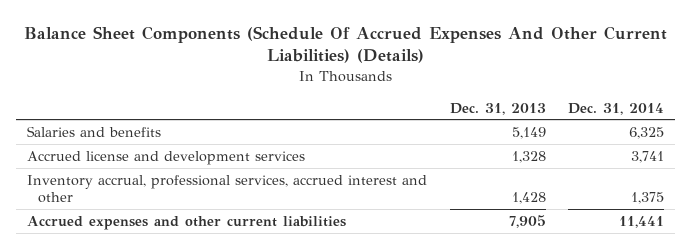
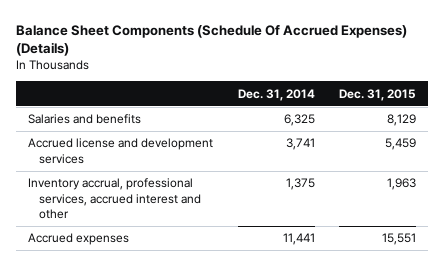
- Balance Sheet Components (Schedule Of Accrued Expenses And Other Current Liabilities) (Details)
+ Balance Sheet Components (Schedule Of Accrued Expenses) (Details)
- | Dec. 31, 2013 | Dec. 31, 2014
+ | Dec. 31, 2014 | Dec. 31, 2015
- Accrued expenses and other current liabilities | 7,905 | 11,441
+ Accrued expenses | 11,441 | 15,551

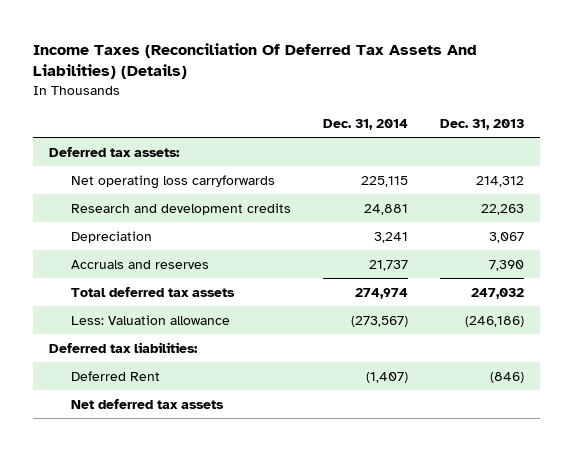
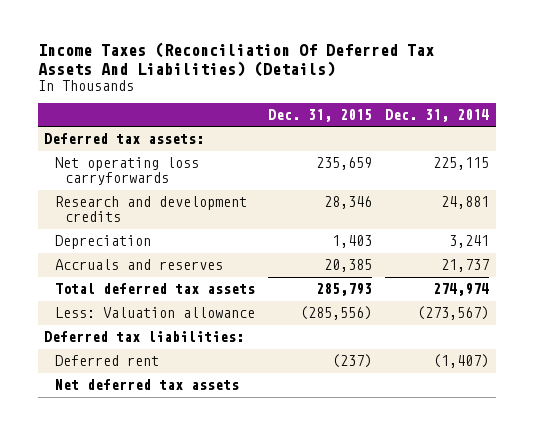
- | Dec. 31, 2014 | Dec. 31, 2013
+ | Dec. 31, 2015 | Dec. 31, 2014
- Deferred Rent | (1,407) | (846)
+ Deferred rent | (237) | (1,407)

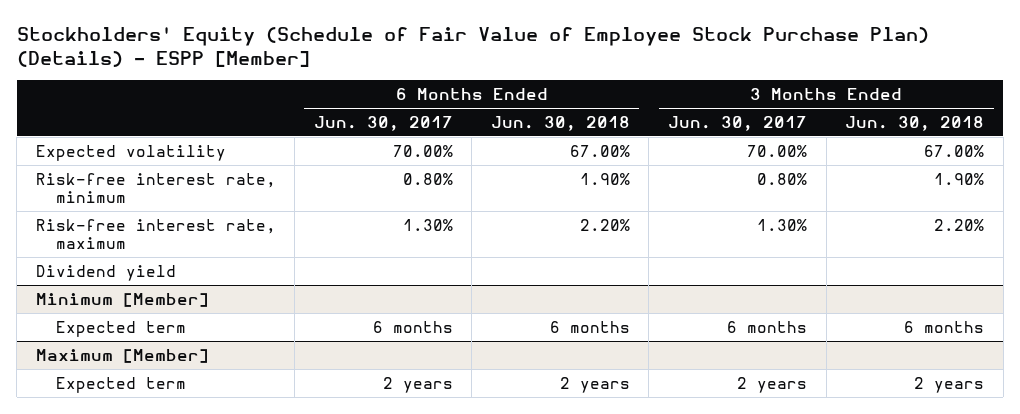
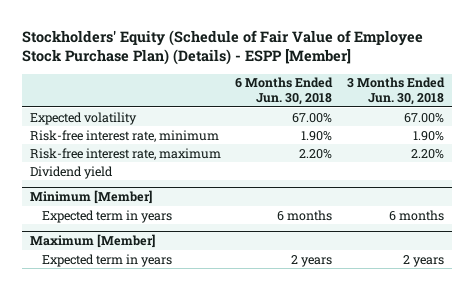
- | 6 Months Ended Jun. 30, 2017 | 6 Months Ended Jun. 30, 2018 | 3 Months Ended Jun. 30, 2017 | 3 Months Ended Jun. 30, 2018
+ | 6 Months Ended Jun. 30, 2018 | 3 Months Ended Jun. 30, 2018
@ Minimum [Member]
- Expected term | 6 months | 6 months | 6 months | 6 months
+ Expected term in years | 6 months | 6 months
@ Maximum [Member]
- Expected term | 2 years | 2 years | 2 years | 2 years
+ Expected term in years | 2 years | 2 years

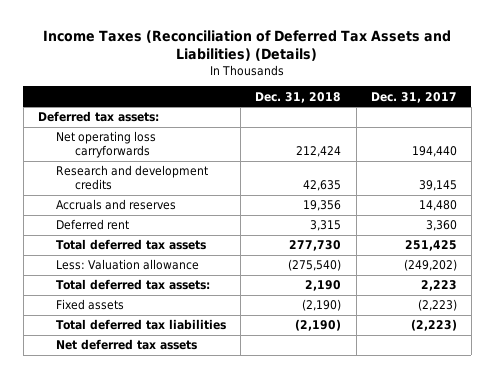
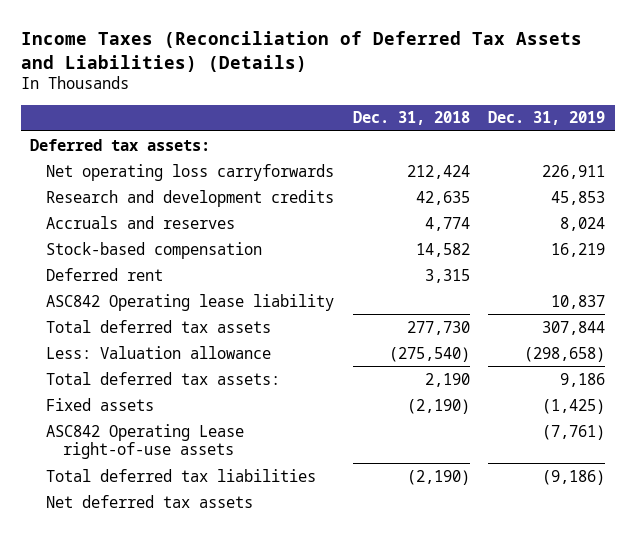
- | Dec. 31, 2018 | Dec. 31, 2017
+ | Dec. 31, 2018 | Dec. 31, 2019
- Accruals and reserves | 19,356 | 14,480
+ Accruals and reserves | 4,774 | 8,024
+ Stock-based compensation | 14,582 | 16,219
+ ASC842 Operating lease liability | | 10,837
+ ASC842 Operating Lease right-of-use assets | | (7,761)

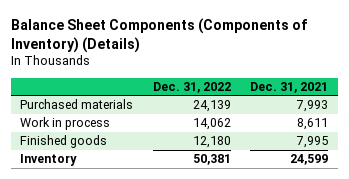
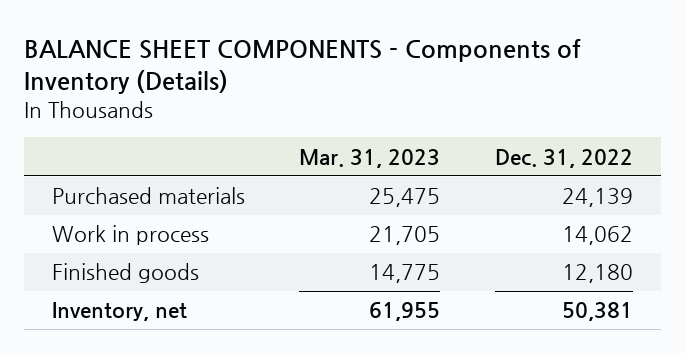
- Balance Sheet Components (Components of Inventory) (Details)
+ BALANCE SHEET COMPONENTS - Components of Inventory (Details)
- | Dec. 31, 2022 | Dec. 31, 2021
+ | Mar. 31, 2023 | Dec. 31, 2022
- Inventory | 50,381 | 24,599
+ Inventory, net | 61,955 | 50,381

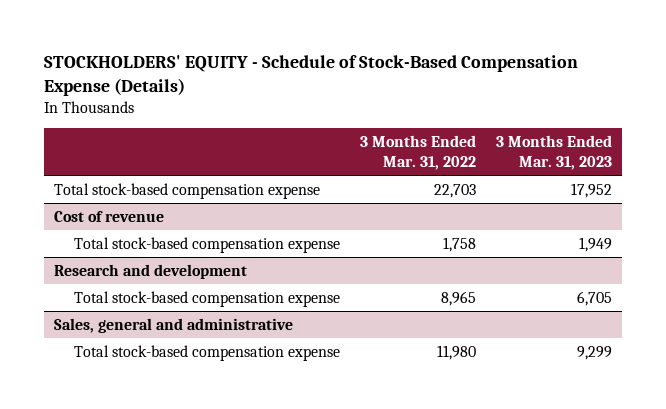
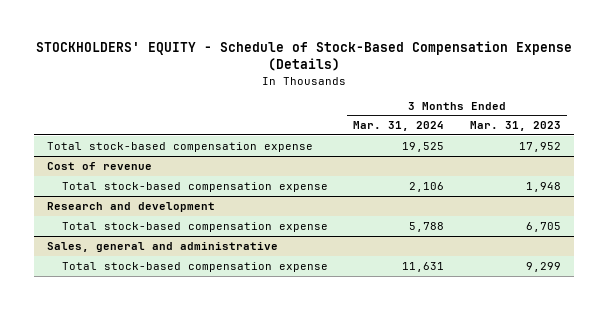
- | 3 Months Ended Mar. 31, 2022 | 3 Months Ended Mar. 31, 2023
+ | 3 Months Ended Mar. 31, 2024 | 3 Months Ended Mar. 31, 2023
@ Cost of revenue
- Total stock-based compensation expense | 1,758 | 1,949
+ Total stock-based compensation expense | 2,106 | 1,948

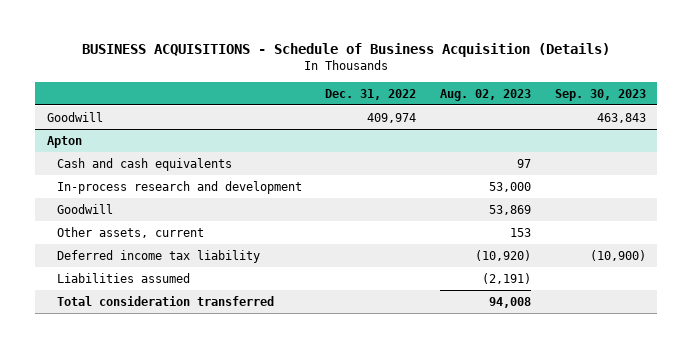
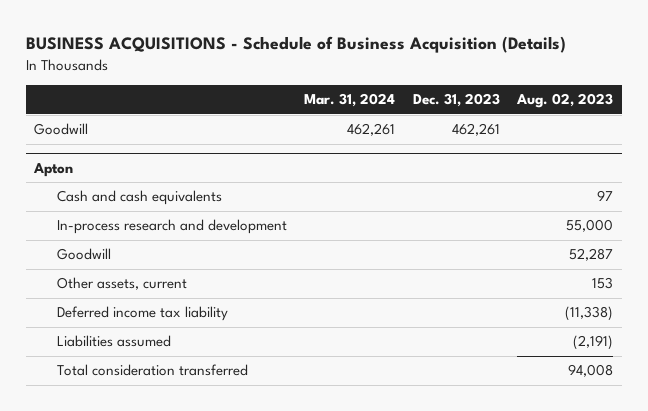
- | Dec. 31, 2022 | Aug. 02, 2023 | Sep. 30, 2023
+ | Mar. 31, 2024 | Dec. 31, 2023 | Aug. 02, 2023
@ Apton
- In-process research and development | | 53,000 |
- Goodwill | | 53,869 |
+ In-process research and development | | | 55,000
+ Goodwill | | | 52,287
- Deferred income tax liability | | (10,920) | (10,900)
+ Deferred income tax liability | | | (11,338)

